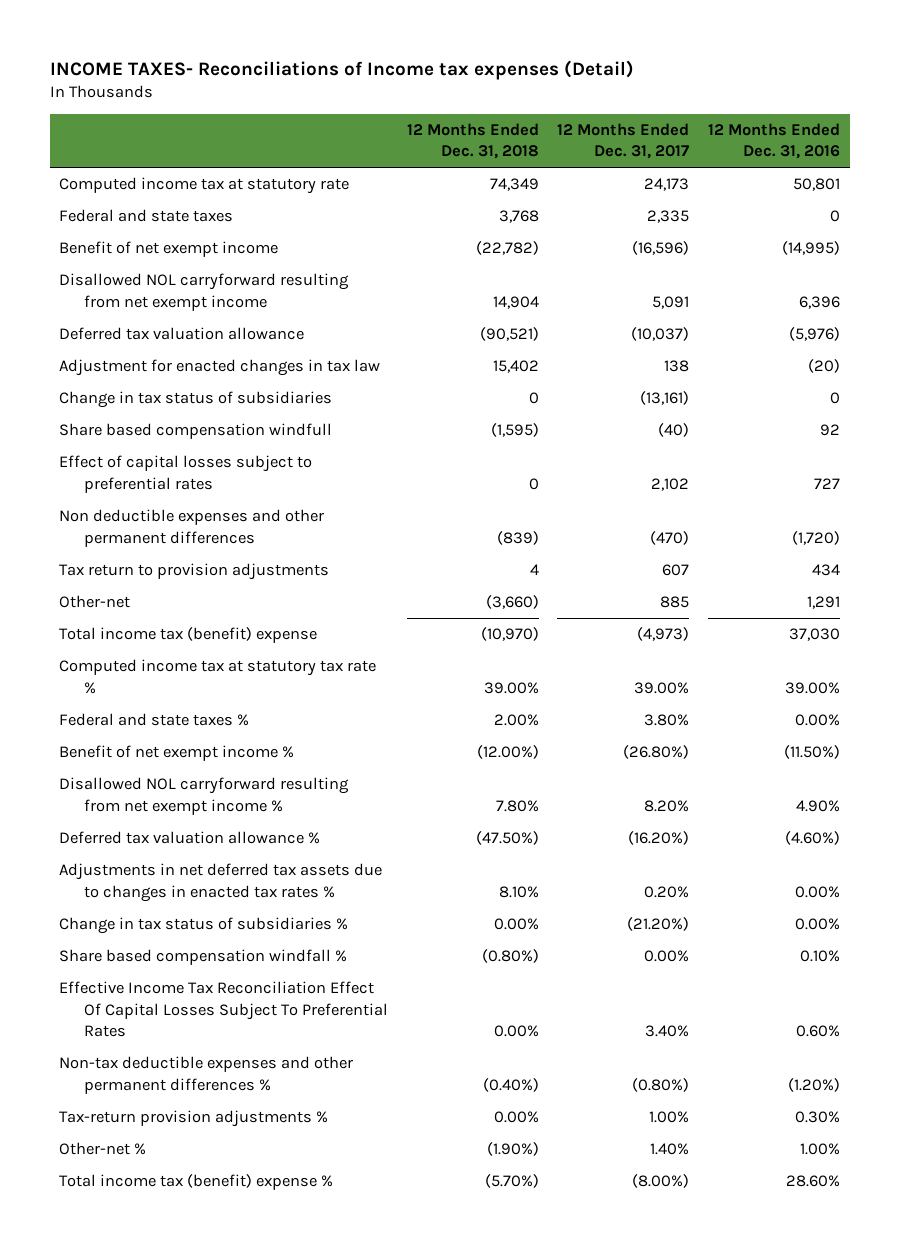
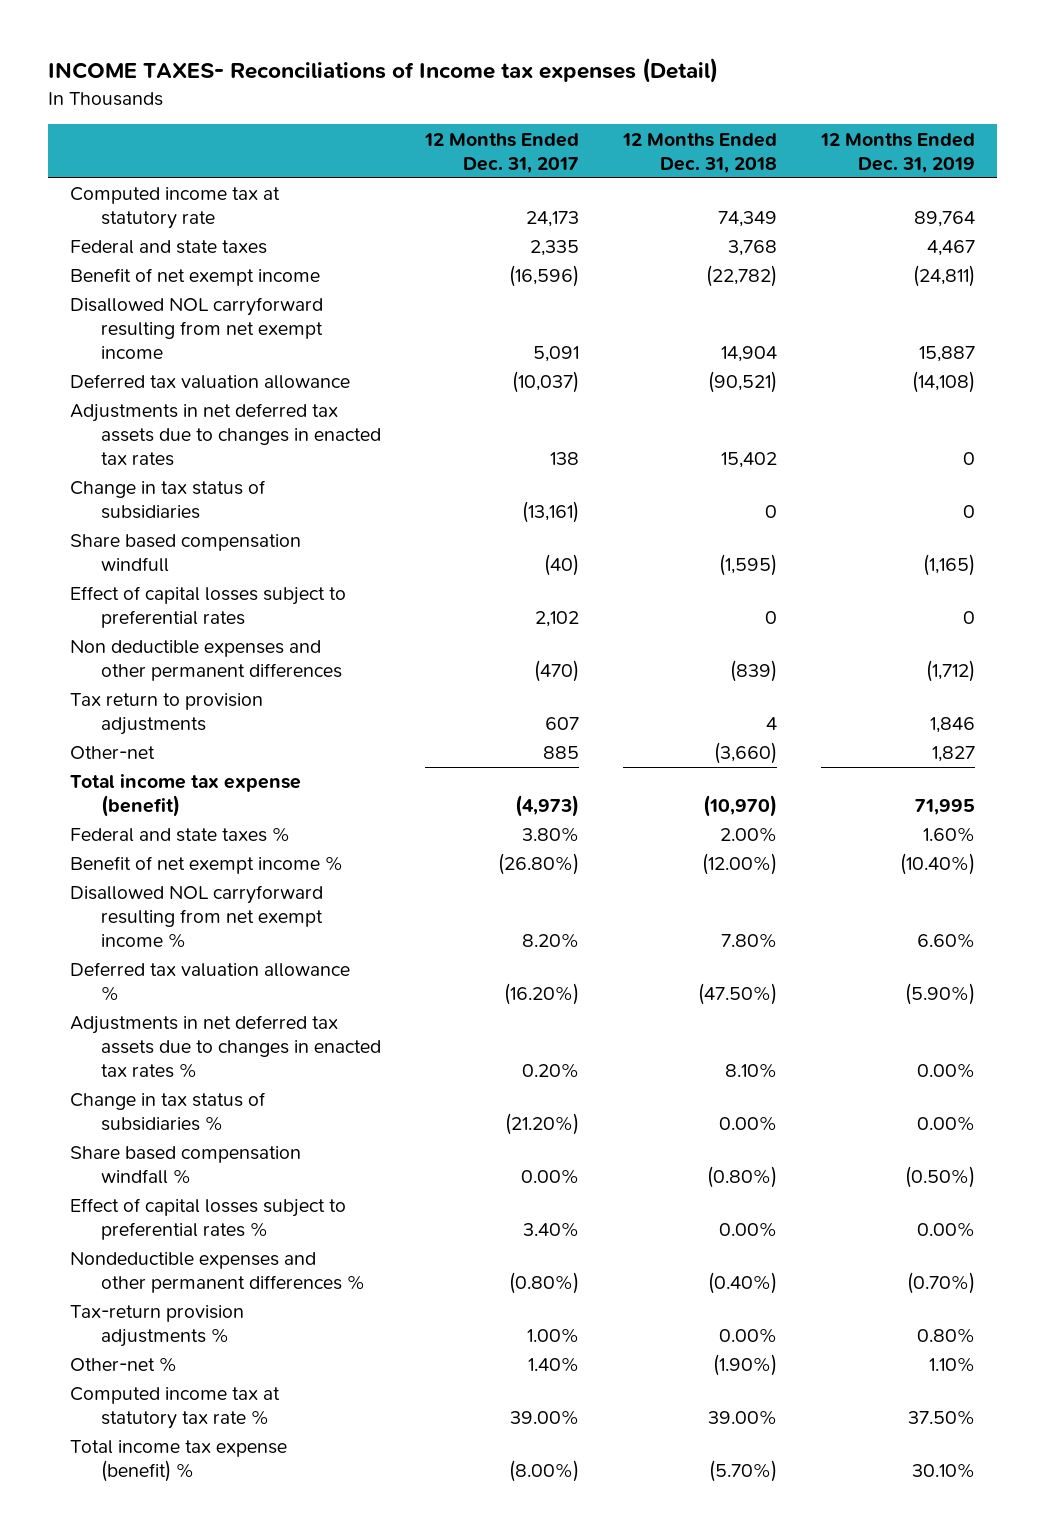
- | 12 Months Ended Dec. 31, 2018 | 12 Months Ended Dec. 31, 2017 | 12 Months Ended Dec. 31, 2016
+ | 12 Months Ended Dec. 31, 2017 | 12 Months Ended Dec. 31, 2018 | 12 Months Ended Dec. 31, 2019
- Adjustment for enacted changes in tax law | 15,402 | 138 | (20)
+ Adjustments in net deferred tax assets due to changes in enacted tax rates | 138 | 15,402 | 0
- Total income tax (benefit) expense | (10,970) | (4,973) | 37,030
+ Total income tax expense (benefit) | (4,973) | (10,970) | 71,995
- Effective Income Tax Reconciliation Effect Of Capital Losses Subject To Preferential Rates | 0.00% | 3.40% | 0.60%
- Non-tax deductible expenses and other permanent differences % | (0.40%) | (0.80%) | (1.20%)
+ Effect of capital losses subject to preferential rates % | 3.40% | 0.00% | 0.00%
+ Nondeductible expenses and other permanent differences % | (0.80%) | (0.40%) | (0.70%)
- Total income tax (benefit) expense % | (5.70%) | (8.00%) | 28.60%
moved down: Computed income tax at statutory tax rate % | 39.00% | 39.00% | 37.50%
+ Total income tax expense (benefit) % | (8.00%) | (5.70%) | 30.10%

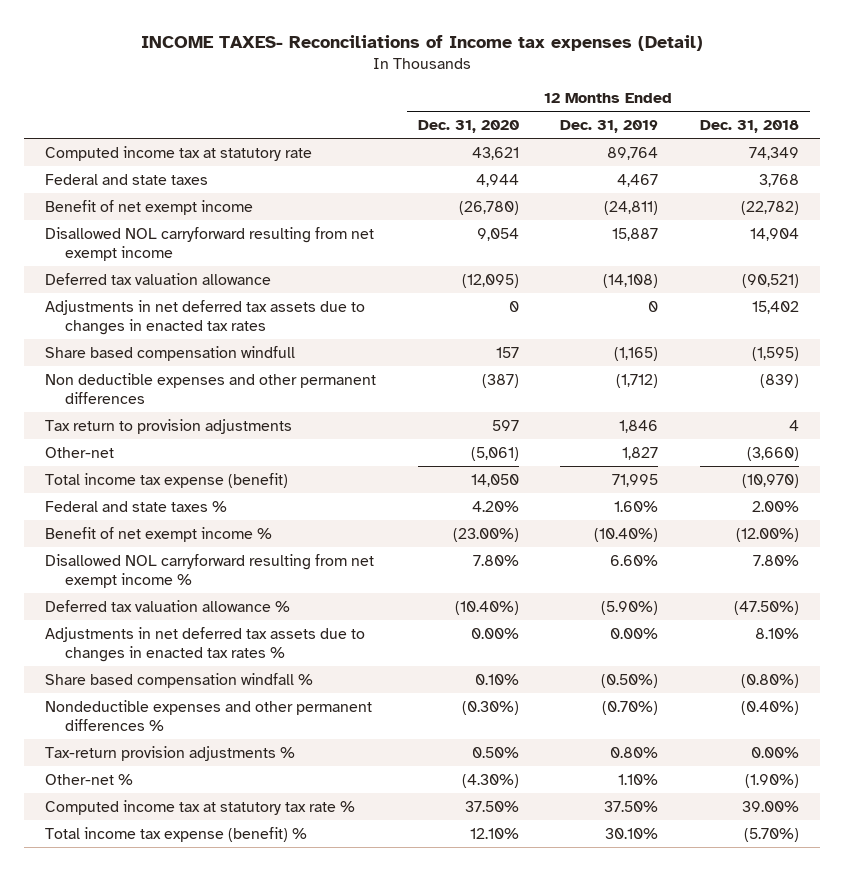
- | 12 Months Ended Dec. 31, 2017 | 12 Months Ended Dec. 31, 2018 | 12 Months Ended Dec. 31, 2019
+ | 12 Months Ended Dec. 31, 2020 | 12 Months Ended Dec. 31, 2019 | 12 Months Ended Dec. 31, 2018
- Change in tax status of subsidiaries | (13,161) | 0 | 0
- Effect of capital losses subject to preferential rates | 2,102 | 0 | 0
- Change in tax status of subsidiaries % | (21.20%) | 0.00% | 0.00%
- Effect of capital losses subject to preferential rates % | 3.40% | 0.00% | 0.00%

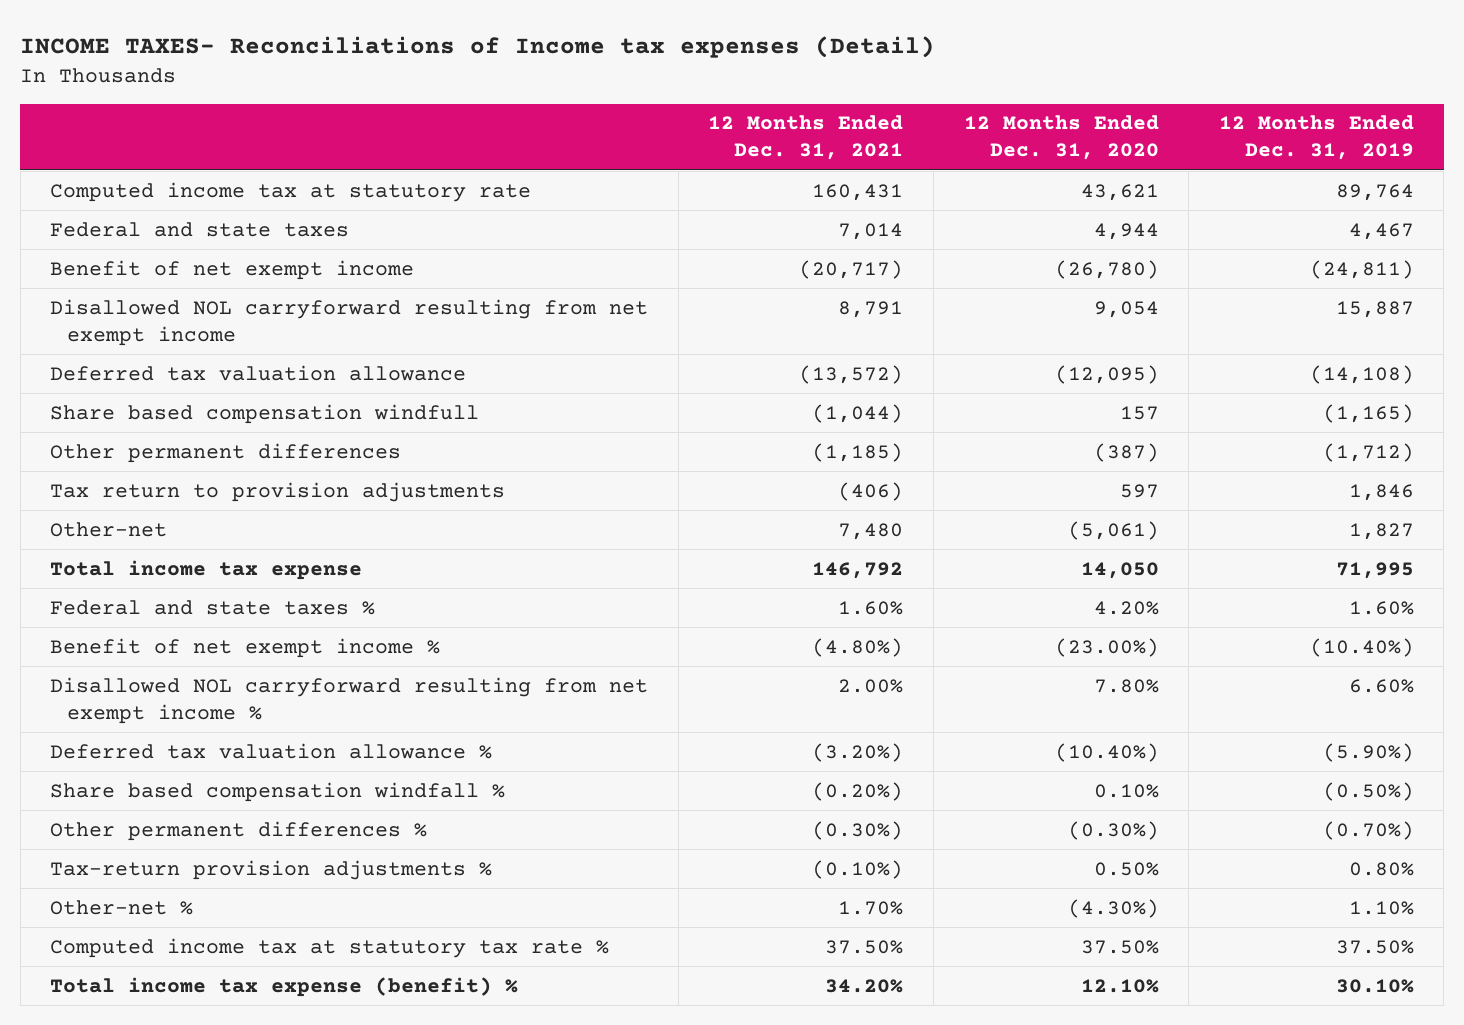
- | 12 Months Ended Dec. 31, 2020 | 12 Months Ended Dec. 31, 2019 | 12 Months Ended Dec. 31, 2018
+ | 12 Months Ended Dec. 31, 2021 | 12 Months Ended Dec. 31, 2020 | 12 Months Ended Dec. 31, 2019
- Adjustments in net deferred tax assets due to changes in enacted tax rates | 0 | 0 | 15,402
- Non deductible expenses and other permanent differences | (387) | (1,712) | (839)
+ Other permanent differences | (1,185) | (387) | (1,712)
- Total income tax expense (benefit) | 14,050 | 71,995 | (10,970)
+ Total income tax expense | 146,792 | 14,050 | 71,995
- Adjustments in net deferred tax assets due to changes in enacted tax rates % | 0.00% | 0.00% | 8.10%
- Nondeductible expenses and other permanent differences % | (0.30%) | (0.70%) | (0.40%)
+ Other permanent differences % | (0.30%) | (0.30%) | (0.70%)

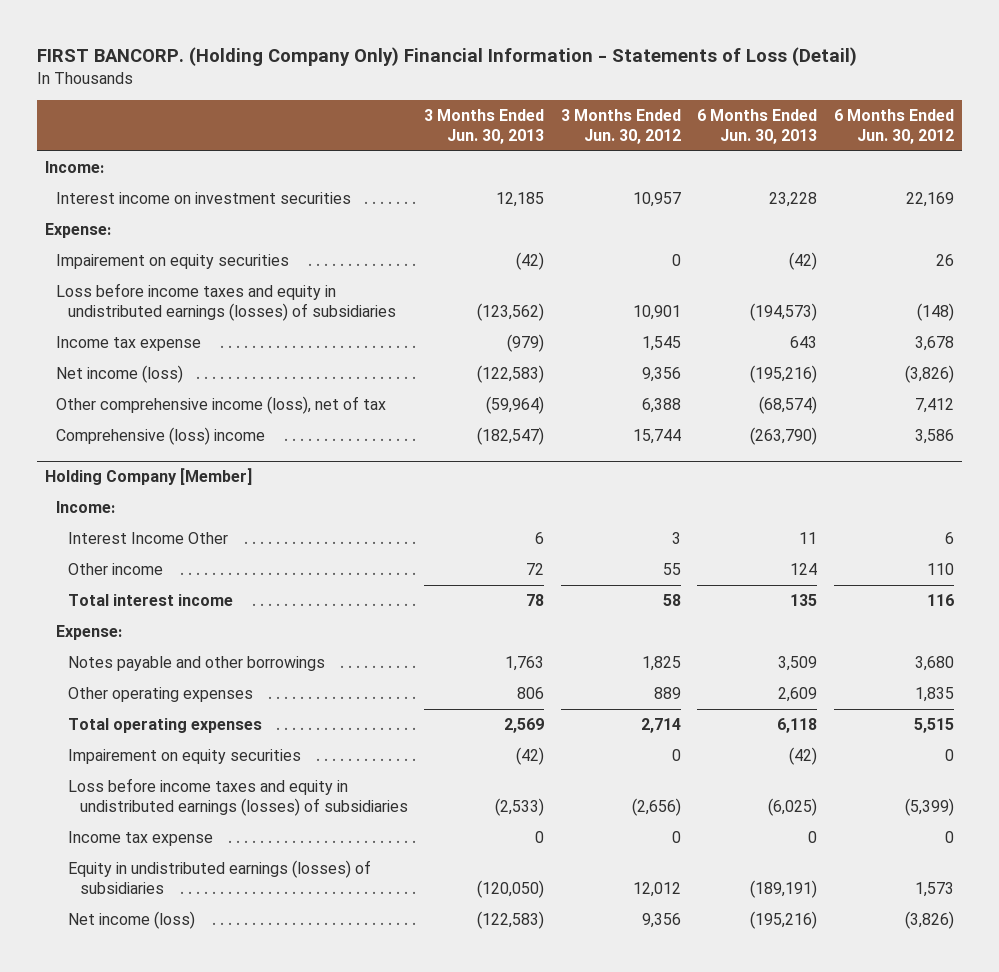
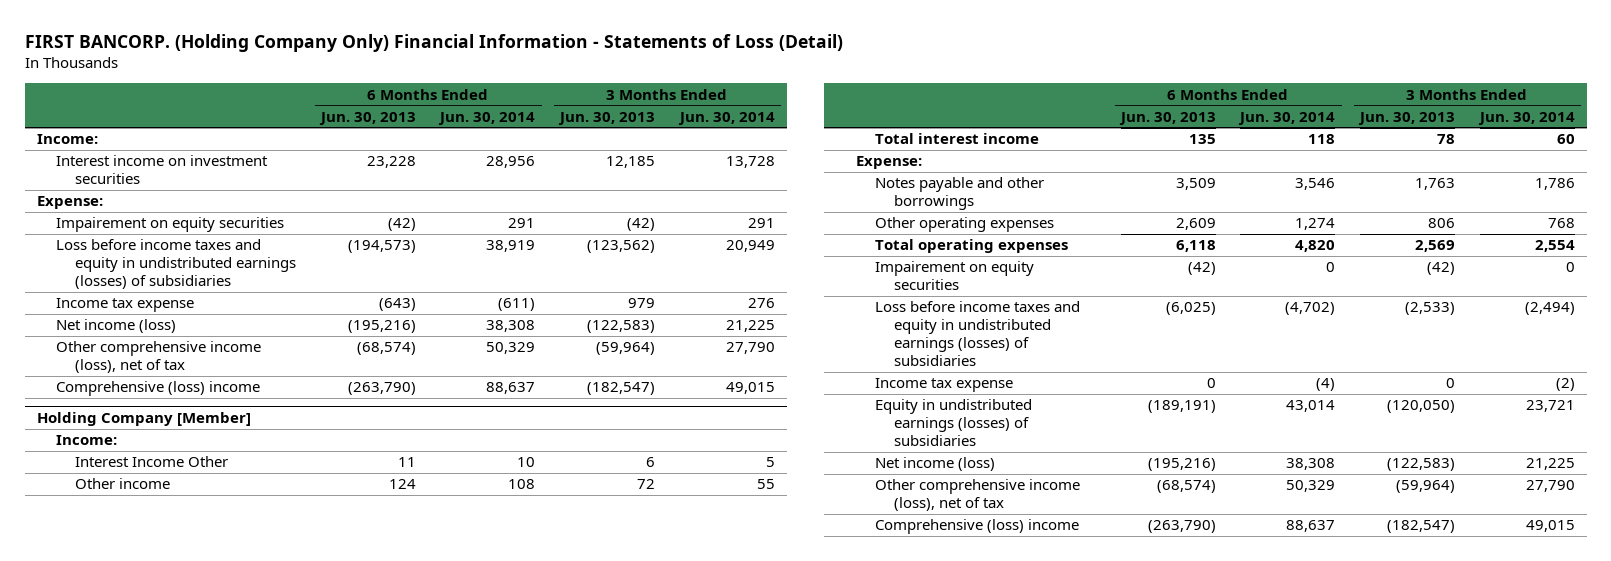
- | 3 Months Ended Jun. 30, 2013 | 3 Months Ended Jun. 30, 2012 | 6 Months Ended Jun. 30, 2013 | 6 Months Ended Jun. 30, 2012
+ | 6 Months Ended Jun. 30, 2013 | 6 Months Ended Jun. 30, 2014 | 3 Months Ended Jun. 30, 2013 | 3 Months Ended Jun. 30, 2014
- Income tax expense | (979) | 1,545 | 643 | 3,678
+ Income tax expense | (643) | (611) | 979 | 276
@ Holding Company [Member]
+ Other comprehensive income (loss), net of tax | (68,574) | 50,329 | (59,964) | 27,790
+ Comprehensive (loss) income | (263,790) | 88,637 | (182,547) | 49,015

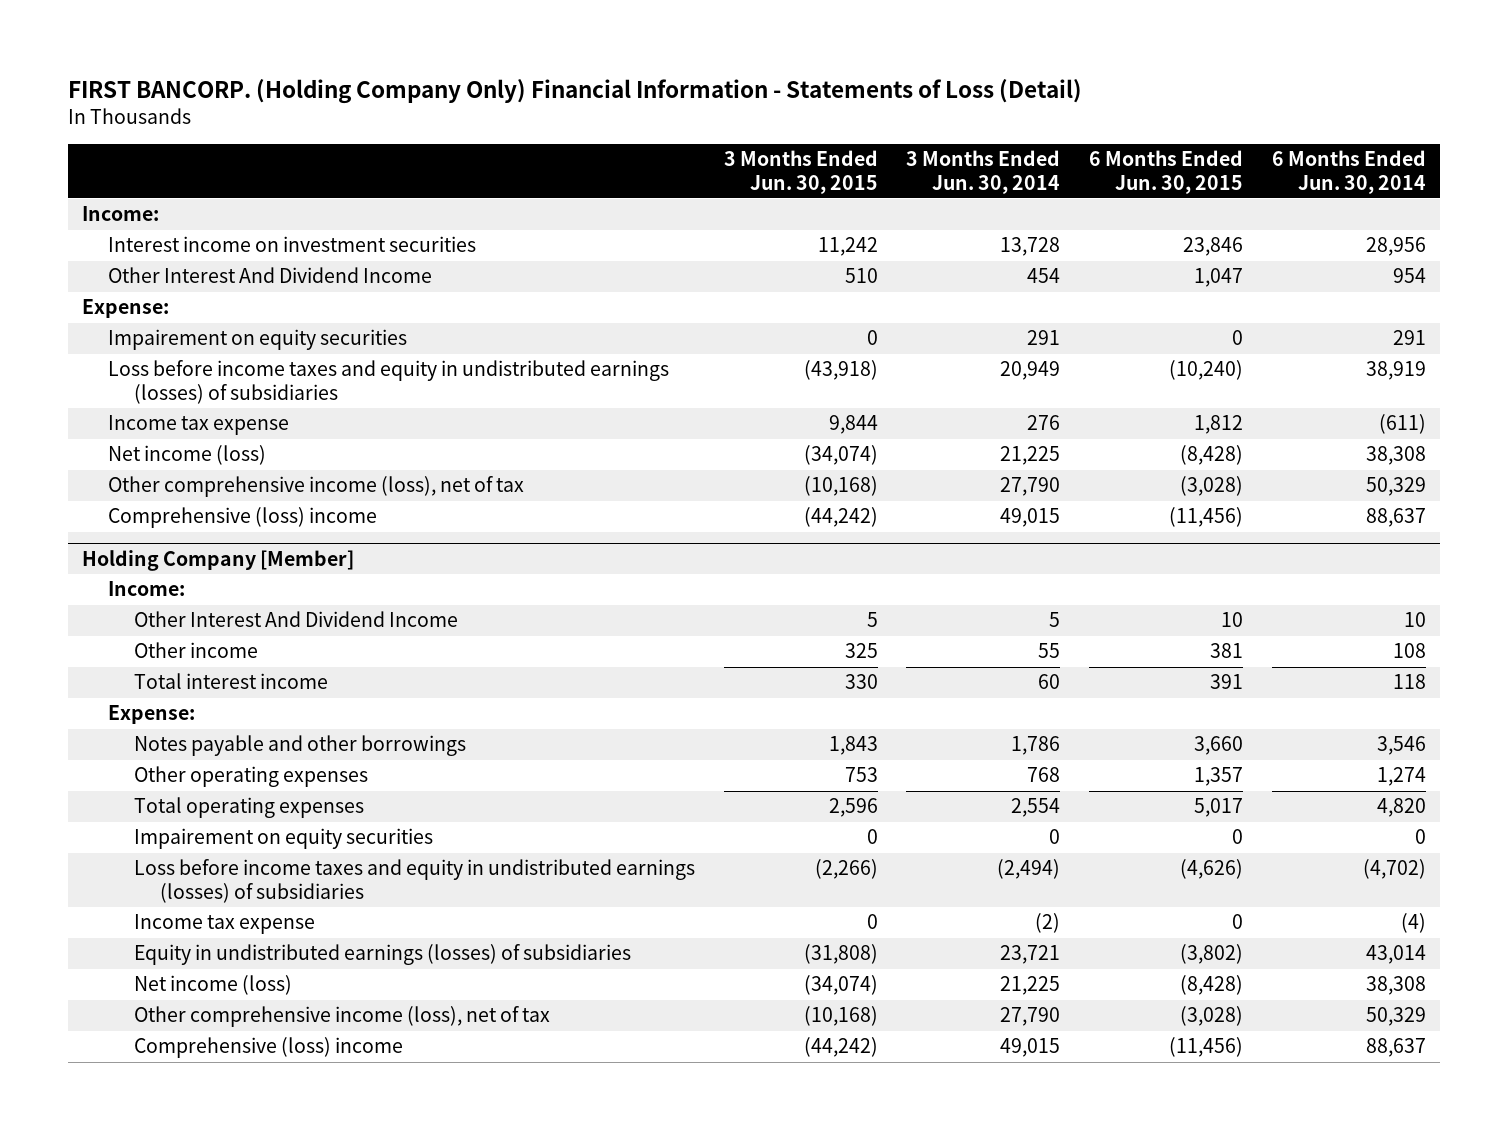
- | 6 Months Ended Jun. 30, 2013 | 6 Months Ended Jun. 30, 2014 | 3 Months Ended Jun. 30, 2013 | 3 Months Ended Jun. 30, 2014
+ | 3 Months Ended Jun. 30, 2015 | 3 Months Ended Jun. 30, 2014 | 6 Months Ended Jun. 30, 2015 | 6 Months Ended Jun. 30, 2014
+ Other Interest And Dividend Income | 510 | 454 | 1,047 | 954
@ Holding Company [Member]
- Interest Income Other | 11 | 10 | 6 | 5
+ Other Interest And Dividend Income | 5 | 5 | 10 | 10

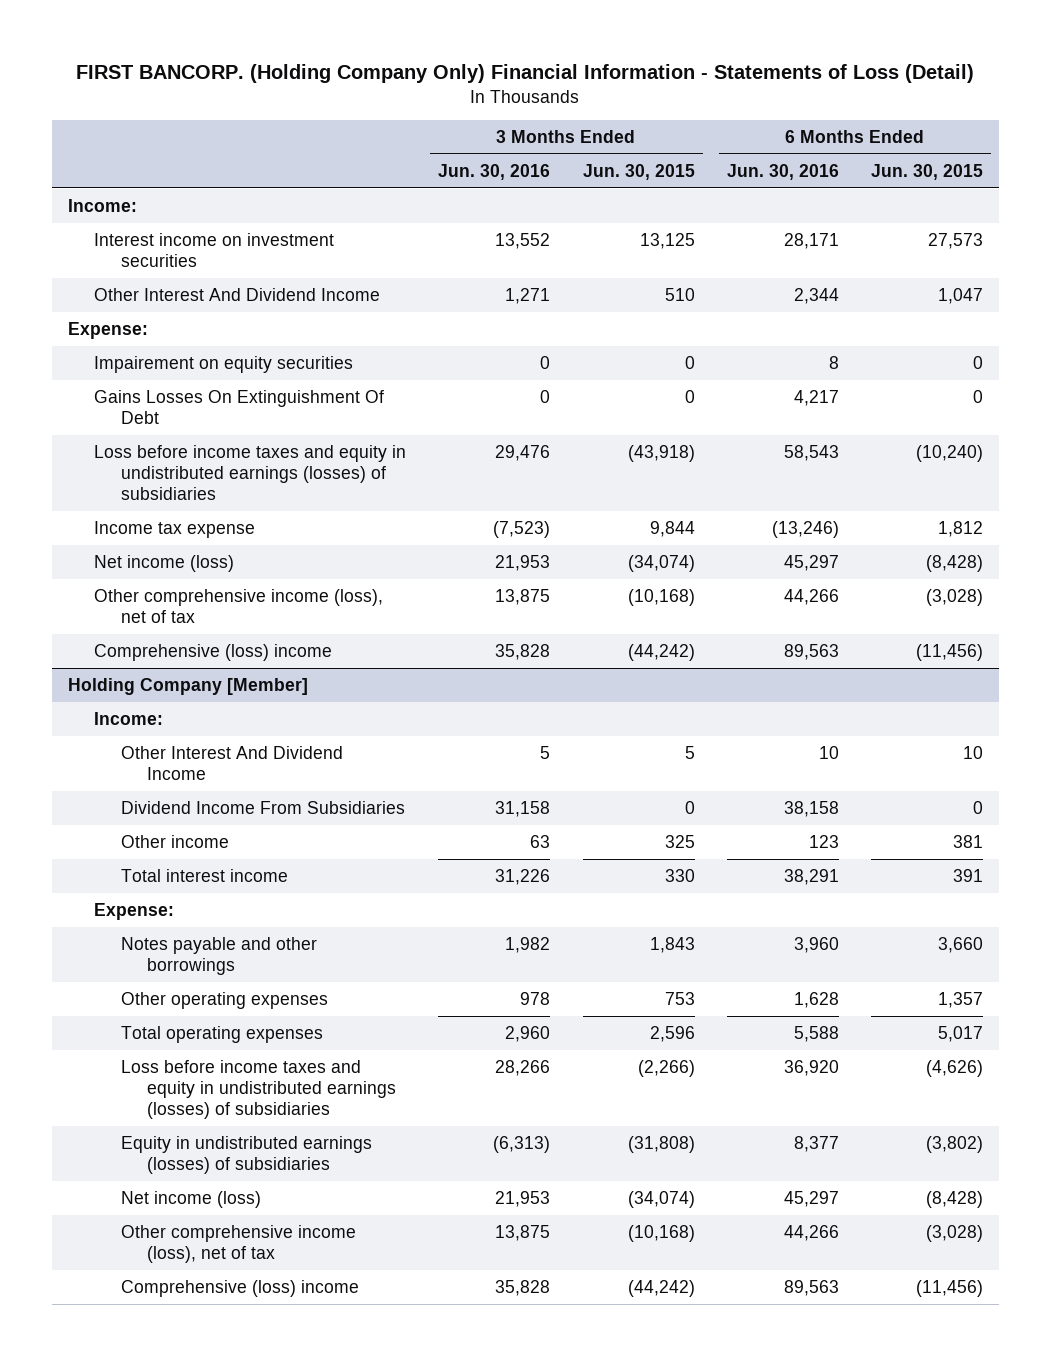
- | 3 Months Ended Jun. 30, 2015 | 3 Months Ended Jun. 30, 2014 | 6 Months Ended Jun. 30, 2015 | 6 Months Ended Jun. 30, 2014
+ | 3 Months Ended Jun. 30, 2016 | 3 Months Ended Jun. 30, 2015 | 6 Months Ended Jun. 30, 2016 | 6 Months Ended Jun. 30, 2015
- Interest income on investment securities | 11,242 | 13,728 | 23,846 | 28,956
+ Interest income on investment securities | 13,552 | 13,125 | 28,171 | 27,573
+ Gains Losses On Extinguishment Of Debt | 0 | 0 | 4,217 | 0
@ Holding Company [Member]
+ Dividend Income From Subsidiaries | 31,158 | 0 | 38,158 | 0
- Impairement on equity securities | 0 | 0 | 0 | 0
- Income tax expense | 0 | (2) | 0 | (4)

